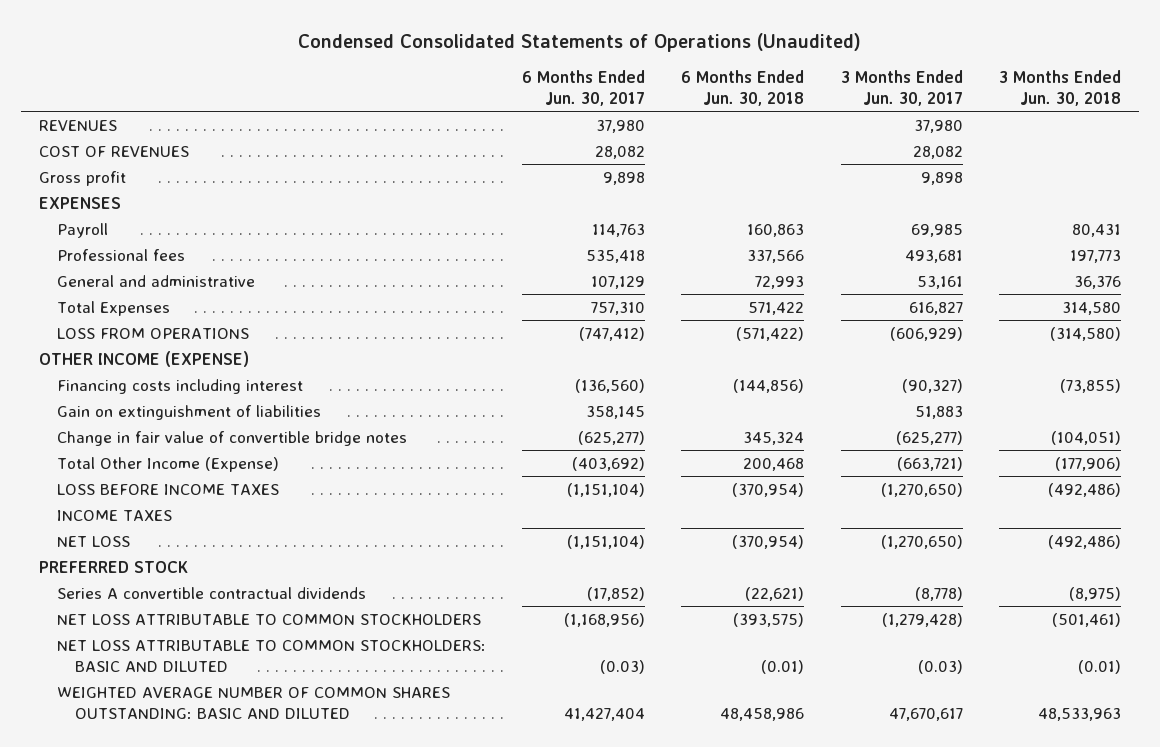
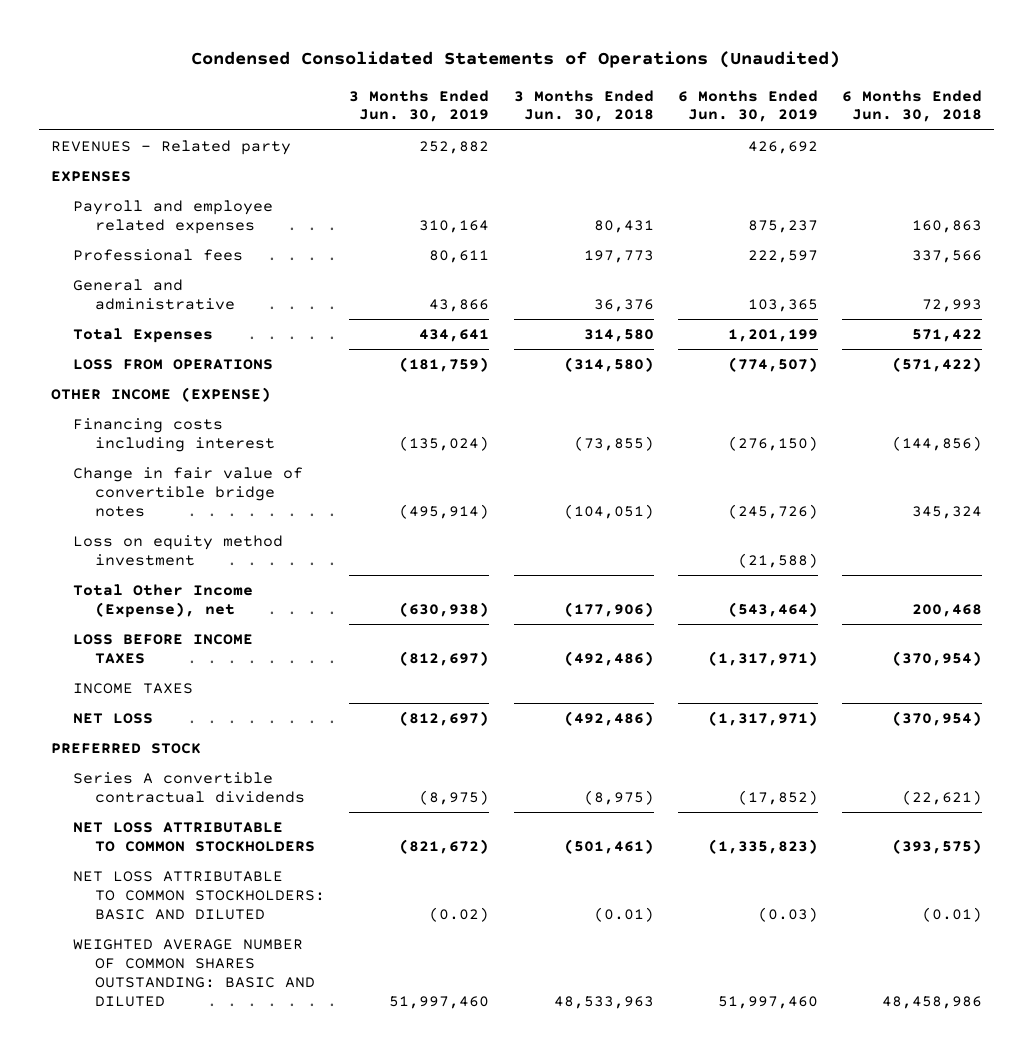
- | 6 Months Ended Jun. 30, 2017 | 6 Months Ended Jun. 30, 2018 | 3 Months Ended Jun. 30, 2017 | 3 Months Ended Jun. 30, 2018
+ | 3 Months Ended Jun. 30, 2019 | 3 Months Ended Jun. 30, 2018 | 6 Months Ended Jun. 30, 2019 | 6 Months Ended Jun. 30, 2018
- REVENUES | 37,980 | | 37,980 |
- COST OF REVENUES | 28,082 | | 28,082 |
- Gross profit | 9,898 | | 9,898 |
+ REVENUES - Related party | 252,882 | | 426,692 |
- Payroll | 114,763 | 160,863 | 69,985 | 80,431
+ Payroll and employee related expenses | 310,164 | 80,431 | 875,237 | 160,863
- Gain on extinguishment of liabilities | 358,145 | | 51,883 |
- Total Other Income (Expense) | (403,692) | 200,468 | (663,721) | (177,906)
+ Loss on equity method investment | | | (21,588) |
+ Total Other Income (Expense), net | (630,938) | (177,906) | (543,464) | 200,468

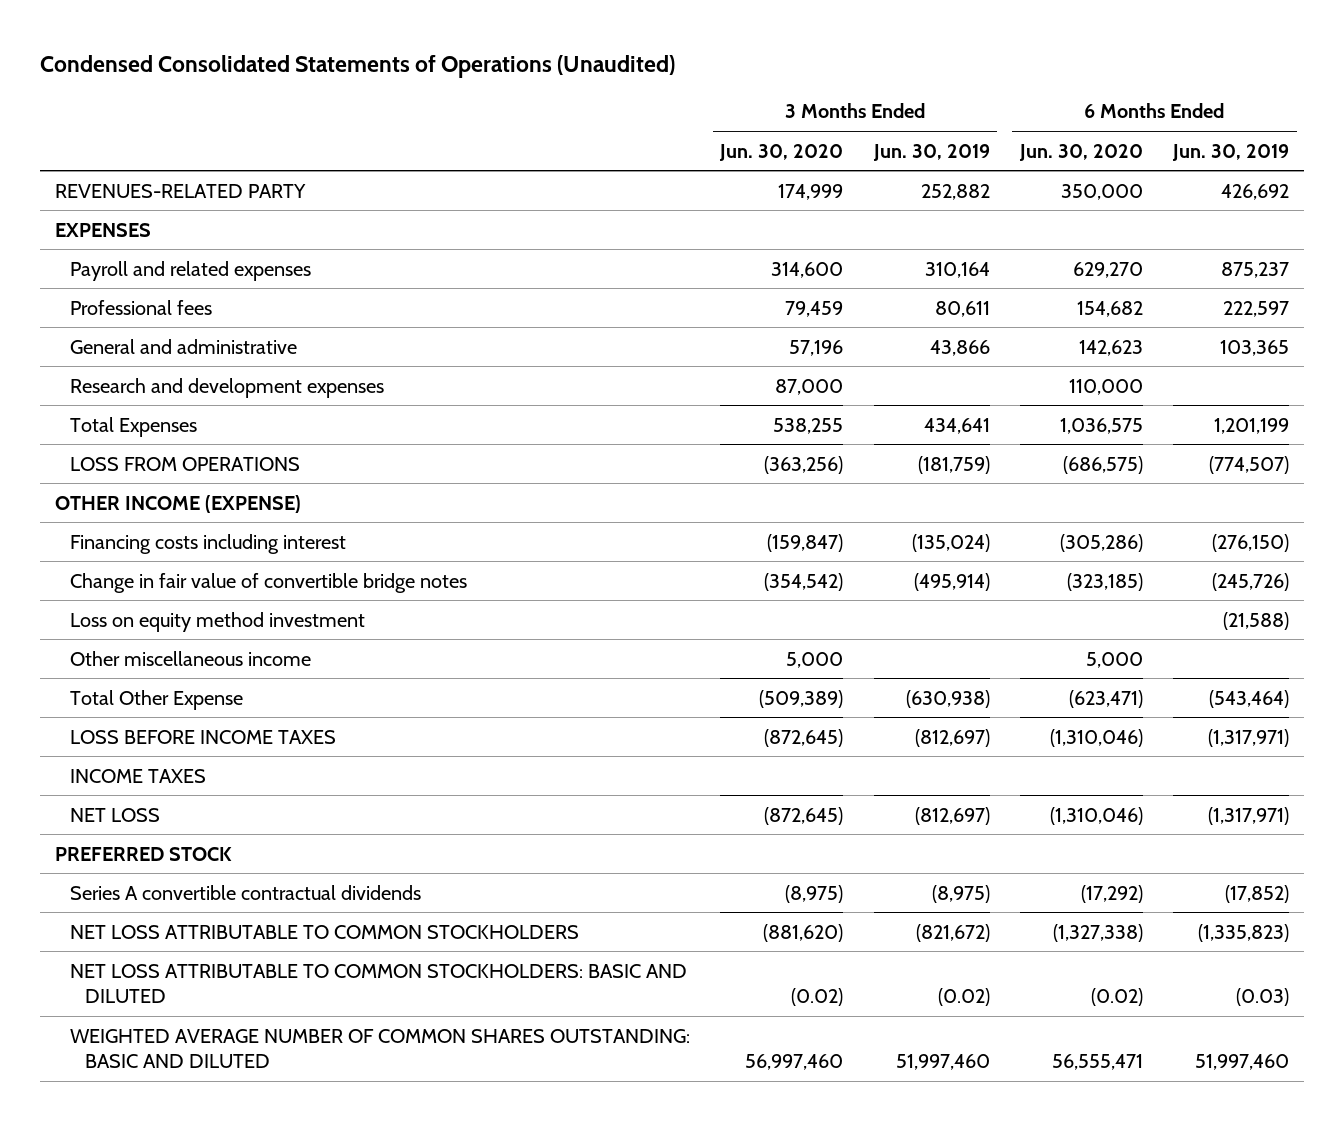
- | 3 Months Ended Jun. 30, 2019 | 3 Months Ended Jun. 30, 2018 | 6 Months Ended Jun. 30, 2019 | 6 Months Ended Jun. 30, 2018
+ | 3 Months Ended Jun. 30, 2020 | 3 Months Ended Jun. 30, 2019 | 6 Months Ended Jun. 30, 2020 | 6 Months Ended Jun. 30, 2019
- REVENUES - Related party | 252,882 | | 426,692 |
+ REVENUES-RELATED PARTY | 174,999 | 252,882 | 350,000 | 426,692
- Payroll and employee related expenses | 310,164 | 80,431 | 875,237 | 160,863
+ Payroll and related expenses | 314,600 | 310,164 | 629,270 | 875,237
+ Research and development expenses | 87,000 | | 110,000 |
- Total Other Income (Expense), net | (630,938) | (177,906) | (543,464) | 200,468
+ Other miscellaneous income | 5,000 | | 5,000 |
+ Total Other Expense | (509,389) | (630,938) | (623,471) | (543,464)

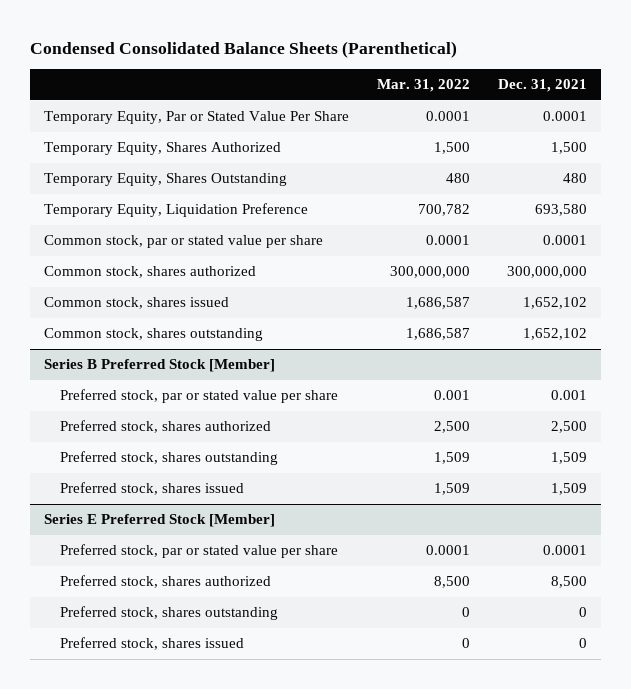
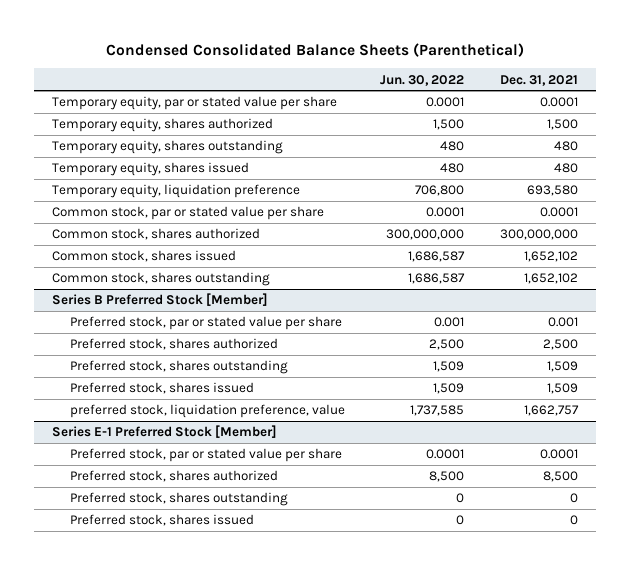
- | Mar. 31, 2022 | Dec. 31, 2021
+ | Jun. 30, 2022 | Dec. 31, 2021
- Temporary Equity, Par or Stated Value Per Share | 0.0001 | 0.0001
- Temporary Equity, Shares Authorized | 1,500 | 1,500
- Temporary Equity, Shares Outstanding | 480 | 480
- Temporary Equity, Liquidation Preference | 700,782 | 693,580
+ Temporary equity, par or stated value per share | 0.0001 | 0.0001
+ Temporary equity, shares authorized | 1,500 | 1,500
+ Temporary equity, shares outstanding | 480 | 480
+ Temporary equity, shares issued | 480 | 480
+ Temporary equity, liquidation preference | 706,800 | 693,580
- Series E Preferred Stock [Member]
@ Series B Preferred Stock [Member]
+ preferred stock, liquidation preference, value | 1,737,585 | 1,662,757
+ Series E-1 Preferred Stock [Member]

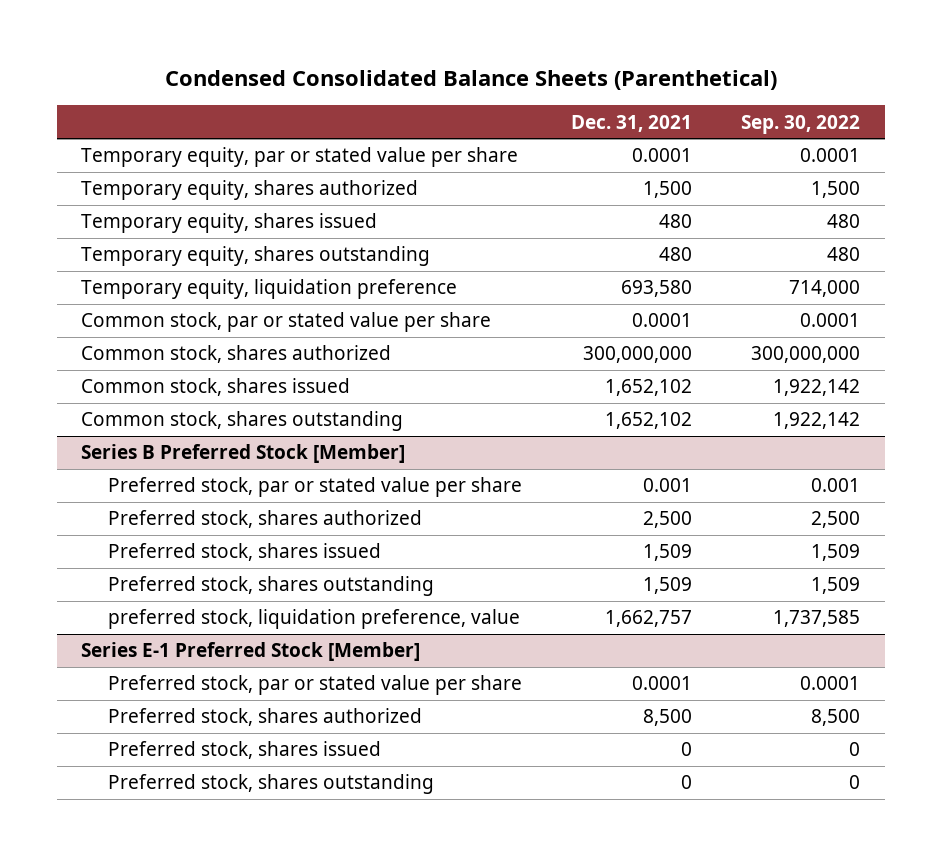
- | Jun. 30, 2022 | Dec. 31, 2021
+ | Dec. 31, 2021 | Sep. 30, 2022
moved down: Temporary equity, shares outstanding | 480 | 480
@ Series B Preferred Stock [Member]
moved down: Preferred stock, shares outstanding | 1,509 | 1,509
@ Series E-1 Preferred Stock [Member]
moved down: Preferred stock, shares outstanding | 0 | 0

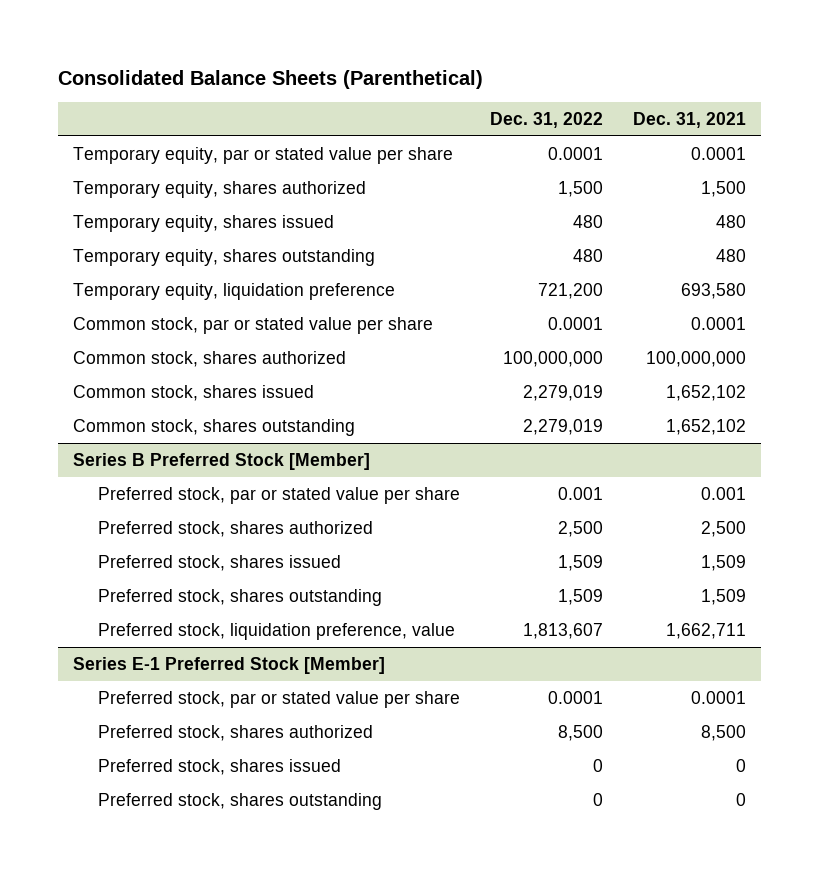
- Condensed Consolidated Balance Sheets (Parenthetical)
+ Consolidated Balance Sheets (Parenthetical)
- | Dec. 31, 2021 | Sep. 30, 2022
+ | Dec. 31, 2022 | Dec. 31, 2021
- Common stock, shares authorized | 300,000,000 | 300,000,000
+ Common stock, shares authorized | 100,000,000 | 100,000,000
@ Series B Preferred Stock [Member]
- preferred stock, liquidation preference, value | 1,662,757 | 1,737,585
+ Preferred stock, liquidation preference, value | 1,813,607 | 1,662,711

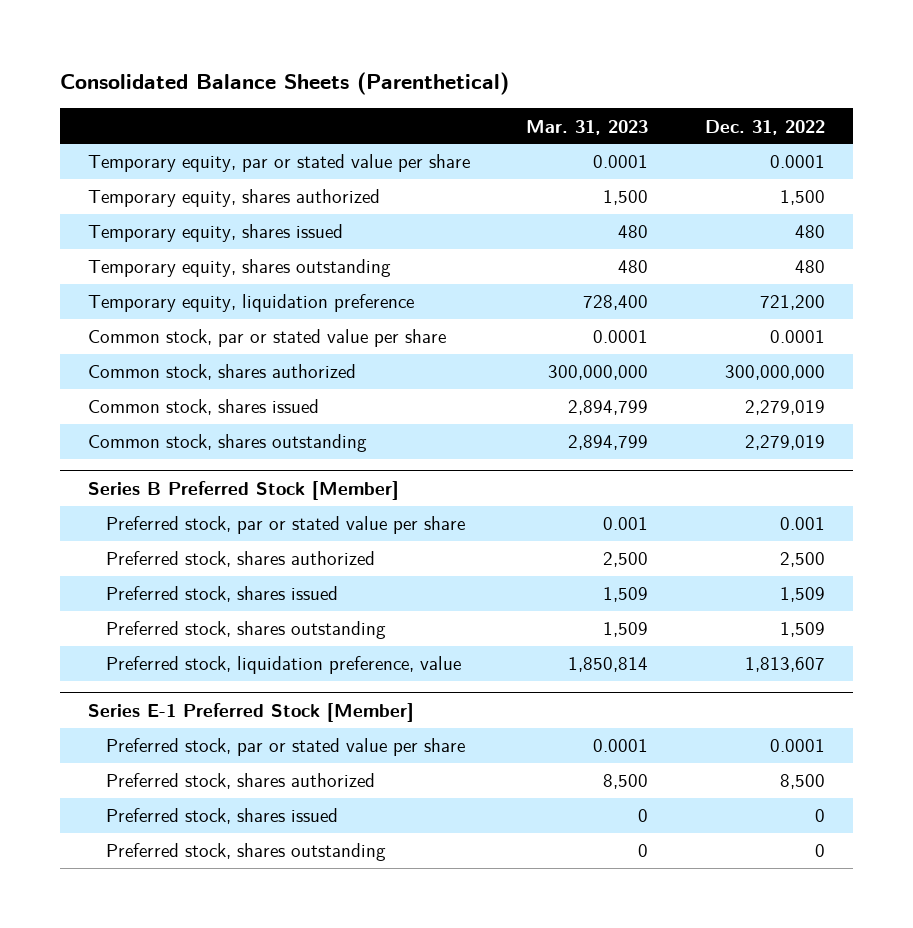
- | Dec. 31, 2022 | Dec. 31, 2021
+ | Mar. 31, 2023 | Dec. 31, 2022
- Common stock, shares authorized | 100,000,000 | 100,000,000
+ Common stock, shares authorized | 300,000,000 | 300,000,000

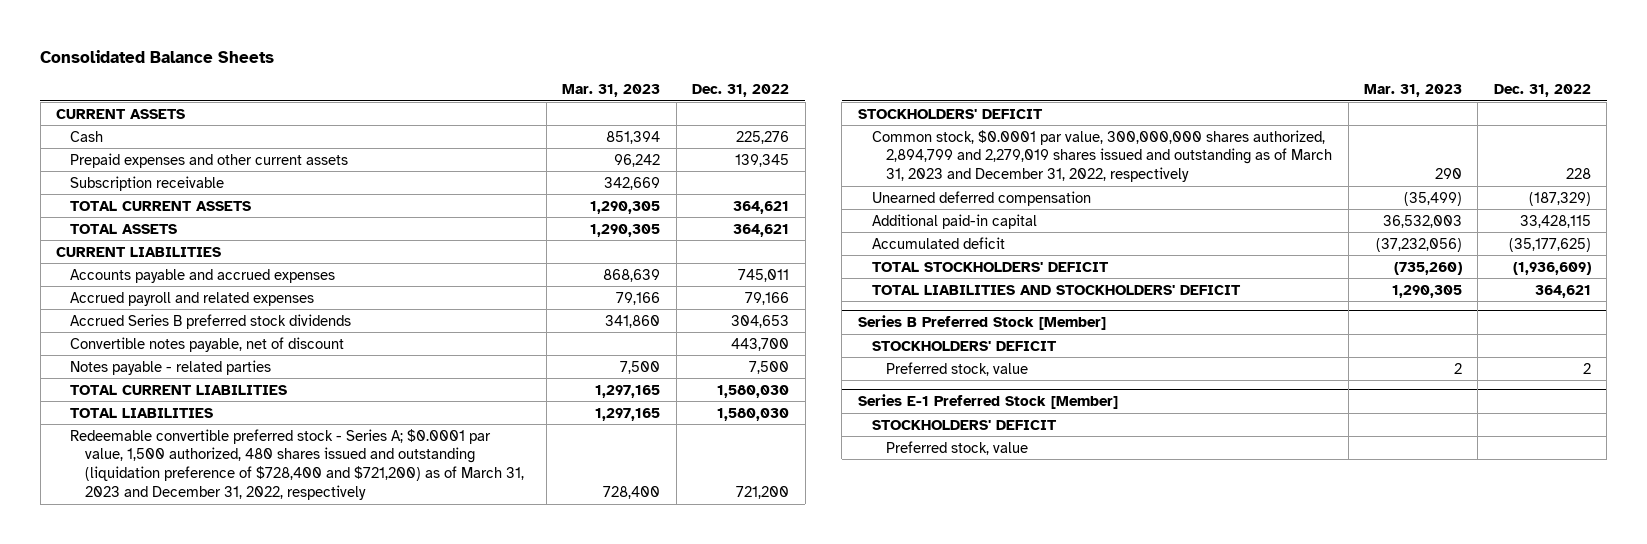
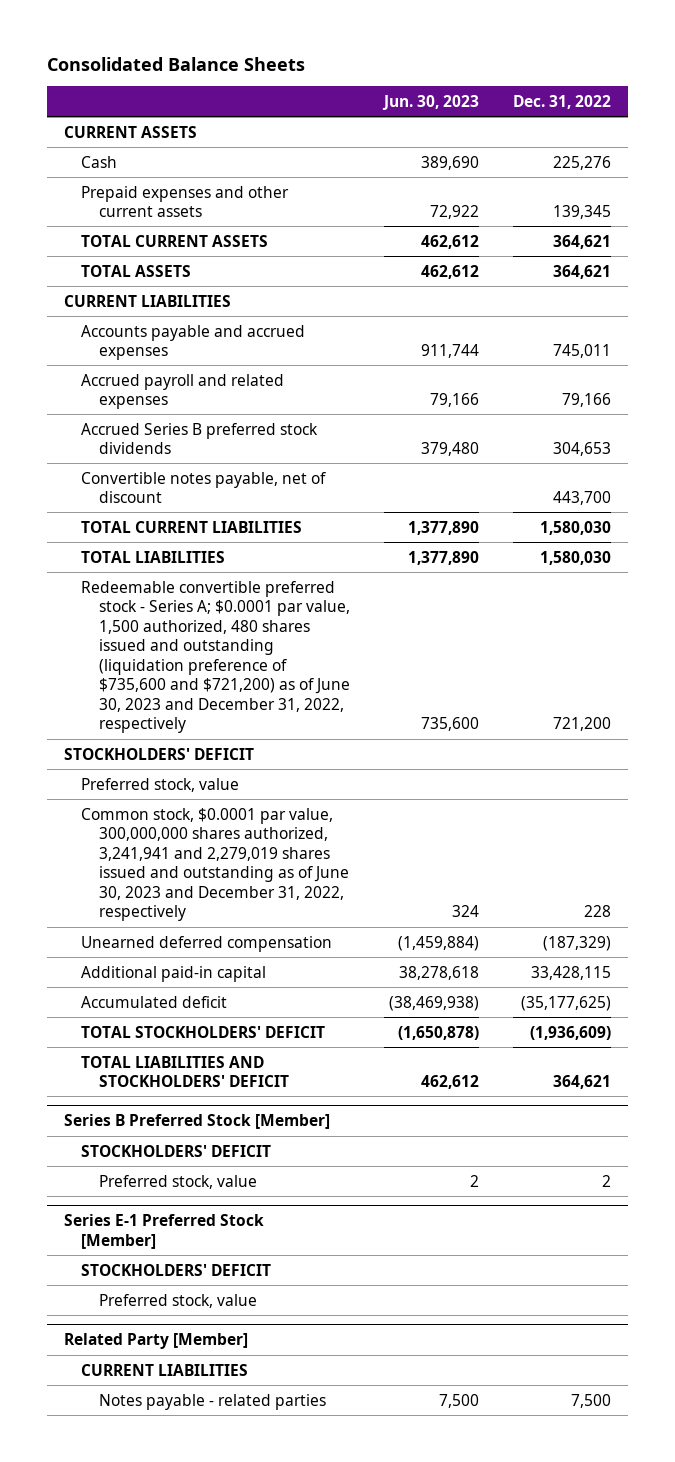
- | Mar. 31, 2023 | Dec. 31, 2022
+ | Jun. 30, 2023 | Dec. 31, 2022
- Subscription receivable | 342,669 |
- Notes payable - related parties | 7,500 | 7,500
- Redeemable convertible preferred stock - Series A; $0.0001 par value, 1,500 authorized, 480 shares issued and outstanding (liquidation preference of $728,400 and $721,200) as of March 31, 2023 and December 31, 2022, respectively | 728,400 | 721,200
+ Redeemable convertible preferred stock - Series A; $0.0001 par value, 1,500 authorized, 480 shares issued and outstanding (liquidation preference of $735,600 and $721,200) as of June 30, 2023 and December 31, 2022, respectively | 735,600 | 721,200
- Common stock, $0.0001 par value, 300,000,000 shares authorized, 2,894,799 and 2,279,019 shares issued and outstanding as of March 31, 2023 and December 31, 2022, respectively | 290 | 228
+ Preferred stock, value
+ Common stock, $0.0001 par value, 300,000,000 shares authorized, 3,241,941 and 2,279,019 shares issued and outstanding as of June 30, 2023 and December 31, 2022, respectively | 324 | 228
+ Related Party [Member]
+ CURRENT LIABILITIES
+ Notes payable - related parties | 7,500 | 7,500

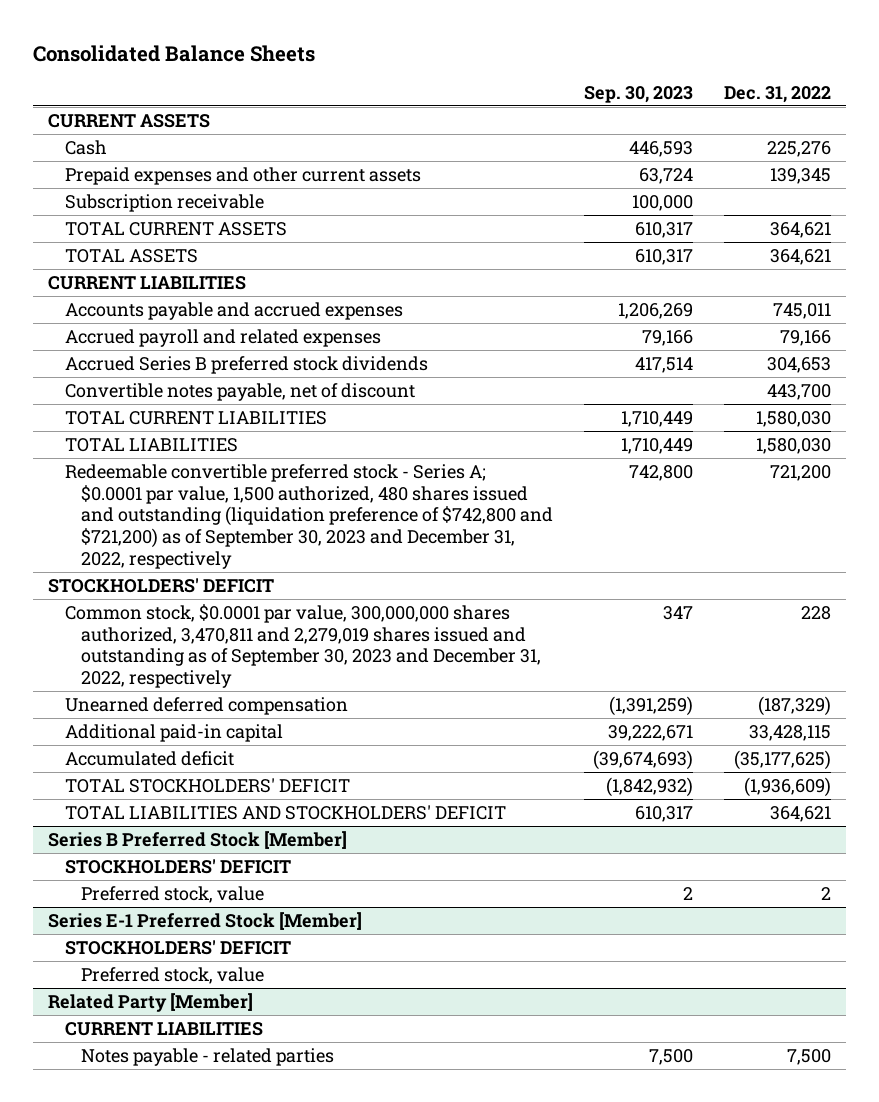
- | Jun. 30, 2023 | Dec. 31, 2022
+ | Sep. 30, 2023 | Dec. 31, 2022
+ Subscription receivable | 100,000 |
- Redeemable convertible preferred stock - Series A; $0.0001 par value, 1,500 authorized, 480 shares issued and outstanding (liquidation preference of $735,600 and $721,200) as of June 30, 2023 and December 31, 2022, respectively | 735,600 | 721,200
+ Redeemable convertible preferred stock - Series A; $0.0001 par value, 1,500 authorized, 480 shares issued and outstanding (liquidation preference of $742,800 and $721,200) as of September 30, 2023 and December 31, 2022, respectively | 742,800 | 721,200
- Preferred stock, value
- Common stock, $0.0001 par value, 300,000,000 shares authorized, 3,241,941 and 2,279,019 shares issued and outstanding as of June 30, 2023 and December 31, 2022, respectively | 324 | 228
+ Common stock, $0.0001 par value, 300,000,000 shares authorized, 3,470,811 and 2,279,019 shares issued and outstanding as of September 30, 2023 and December 31, 2022, respectively | 347 | 228

